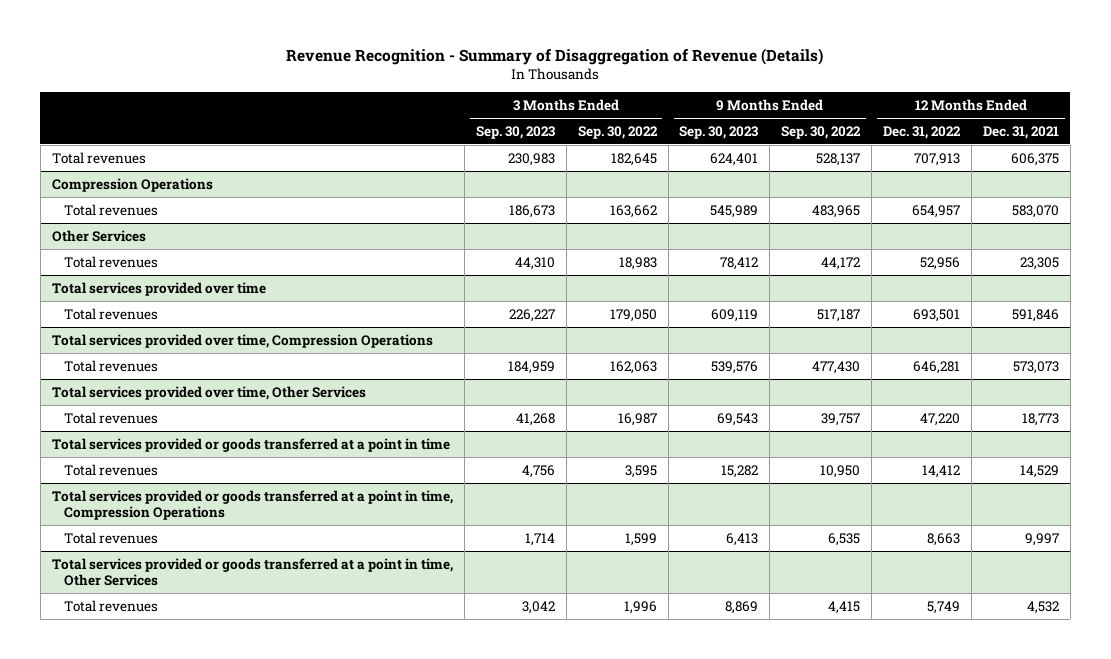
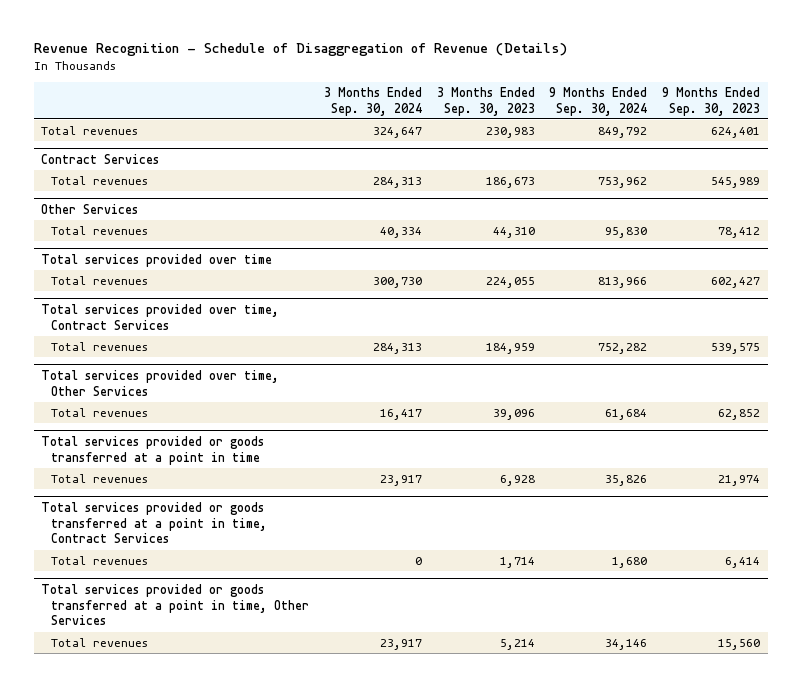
- Revenue Recognition - Summary of Disaggregation of Revenue (Details)
+ Revenue Recognition - Schedule of Disaggregation of Revenue (Details)
- | 3 Months Ended Sep. 30, 2023 | 3 Months Ended Sep. 30, 2022 | 9 Months Ended Sep. 30, 2023 | 9 Months Ended Sep. 30, 2022 | 12 Months Ended Dec. 31, 2022 | 12 Months Ended Dec. 31, 2021
+ | 3 Months Ended Sep. 30, 2024 | 3 Months Ended Sep. 30, 2023 | 9 Months Ended Sep. 30, 2024 | 9 Months Ended Sep. 30, 2023
- Compression Operations
+ Contract Services
@ Total services provided over time
- Total revenues | 226,227 | 179,050 | 609,119 | 517,187 | 693,501 | 591,846
- Total services provided over time, Compression Operations
- Total revenues | 184,959 | 162,063 | 539,576 | 477,430 | 646,281 | 573,073
@ Total services provided over time
+ Total revenues | 300,730 | 224,055 | 813,966 | 602,427
+ Total services provided over time, Contract Services
+ Total revenues | 284,313 | 184,959 | 752,282 | 539,575
@ Total services provided over time, Other Services
- Total revenues | 41,268 | 16,987 | 69,543 | 39,757 | 47,220 | 18,773
+ Total revenues | 16,417 | 39,096 | 61,684 | 62,852
@ Total services provided or goods transferred at a point in time
- Total revenues | 4,756 | 3,595 | 15,282 | 10,950 | 14,412 | 14,529
- Total services provided or goods transferred at a point in time, Compression Operations
- Total revenues | 1,714 | 1,599 | 6,413 | 6,535 | 8,663 | 9,997
@ Total services provided or goods transferred at a point in time
+ Total revenues | 23,917 | 6,928 | 35,826 | 21,974
+ Total services provided or goods transferred at a point in time, Contract Services
+ Total revenues | 0 | 1,714 | 1,680 | 6,414
@ Total services provided or goods transferred at a point in time, Other Services
- Total revenues | 3,042 | 1,996 | 8,869 | 4,415 | 5,749 | 4,532
+ Total revenues | 23,917 | 5,214 | 34,146 | 15,560

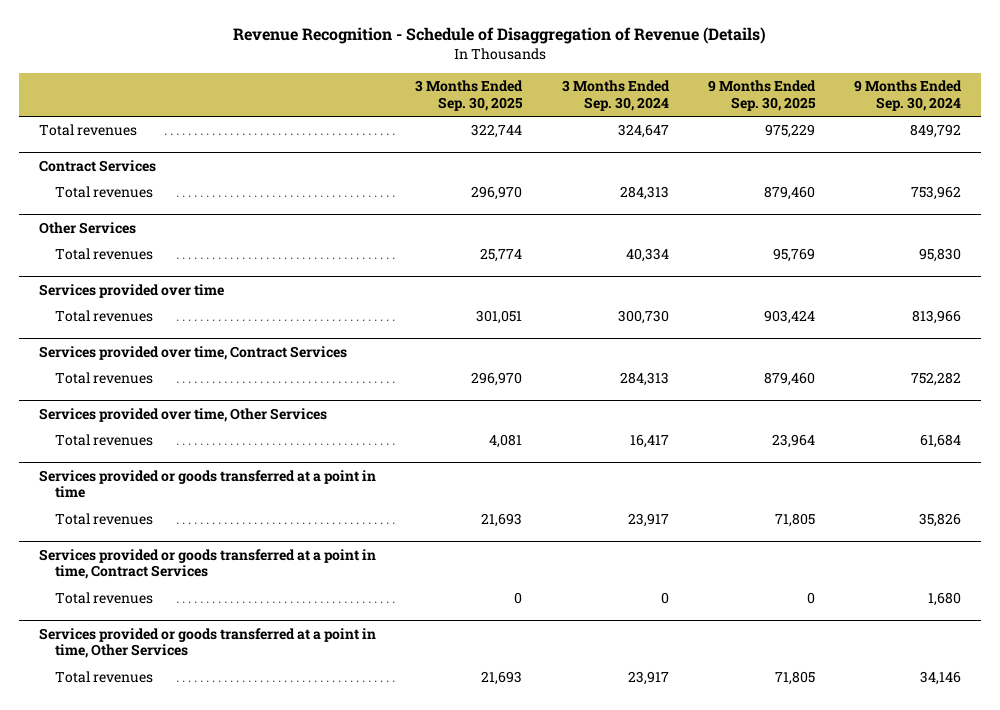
- | 3 Months Ended Sep. 30, 2024 | 3 Months Ended Sep. 30, 2023 | 9 Months Ended Sep. 30, 2024 | 9 Months Ended Sep. 30, 2023
+ | 3 Months Ended Sep. 30, 2025 | 3 Months Ended Sep. 30, 2024 | 9 Months Ended Sep. 30, 2025 | 9 Months Ended Sep. 30, 2024
- Total services provided over time
+ Services provided over time
- Total services provided over time, Contract Services
+ Services provided over time, Contract Services
- Total services provided over time, Other Services
+ Services provided over time, Other Services
- Total services provided or goods transferred at a point in time
+ Services provided or goods transferred at a point in time
- Total services provided or goods transferred at a point in time, Contract Services
+ Services provided or goods transferred at a point in time, Contract Services
- Total services provided or goods transferred at a point in time, Other Services
+ Services provided or goods transferred at a point in time, Other Services

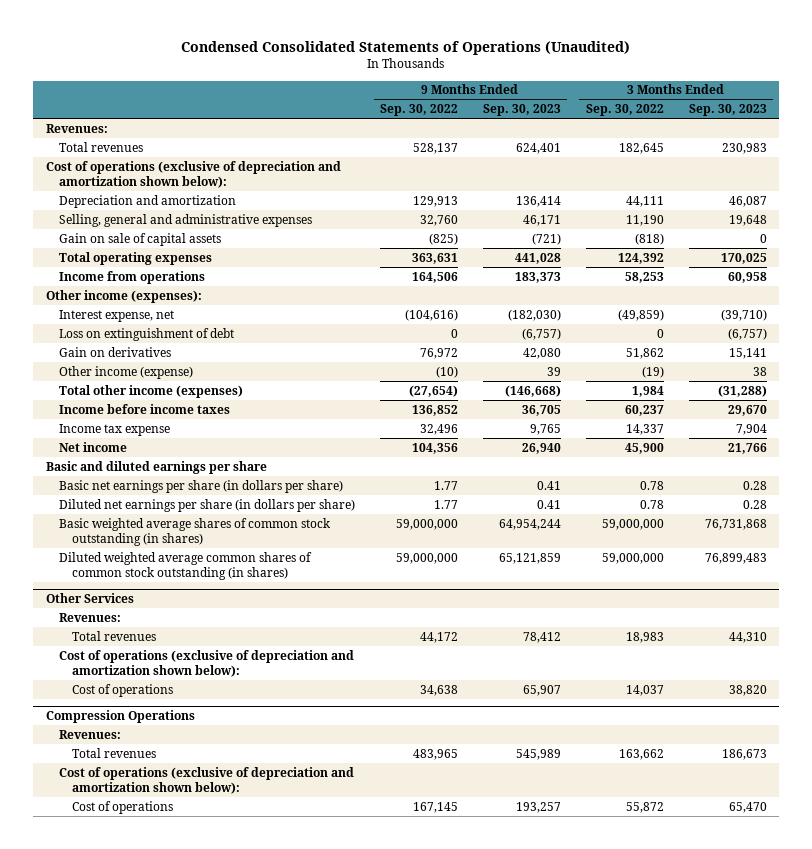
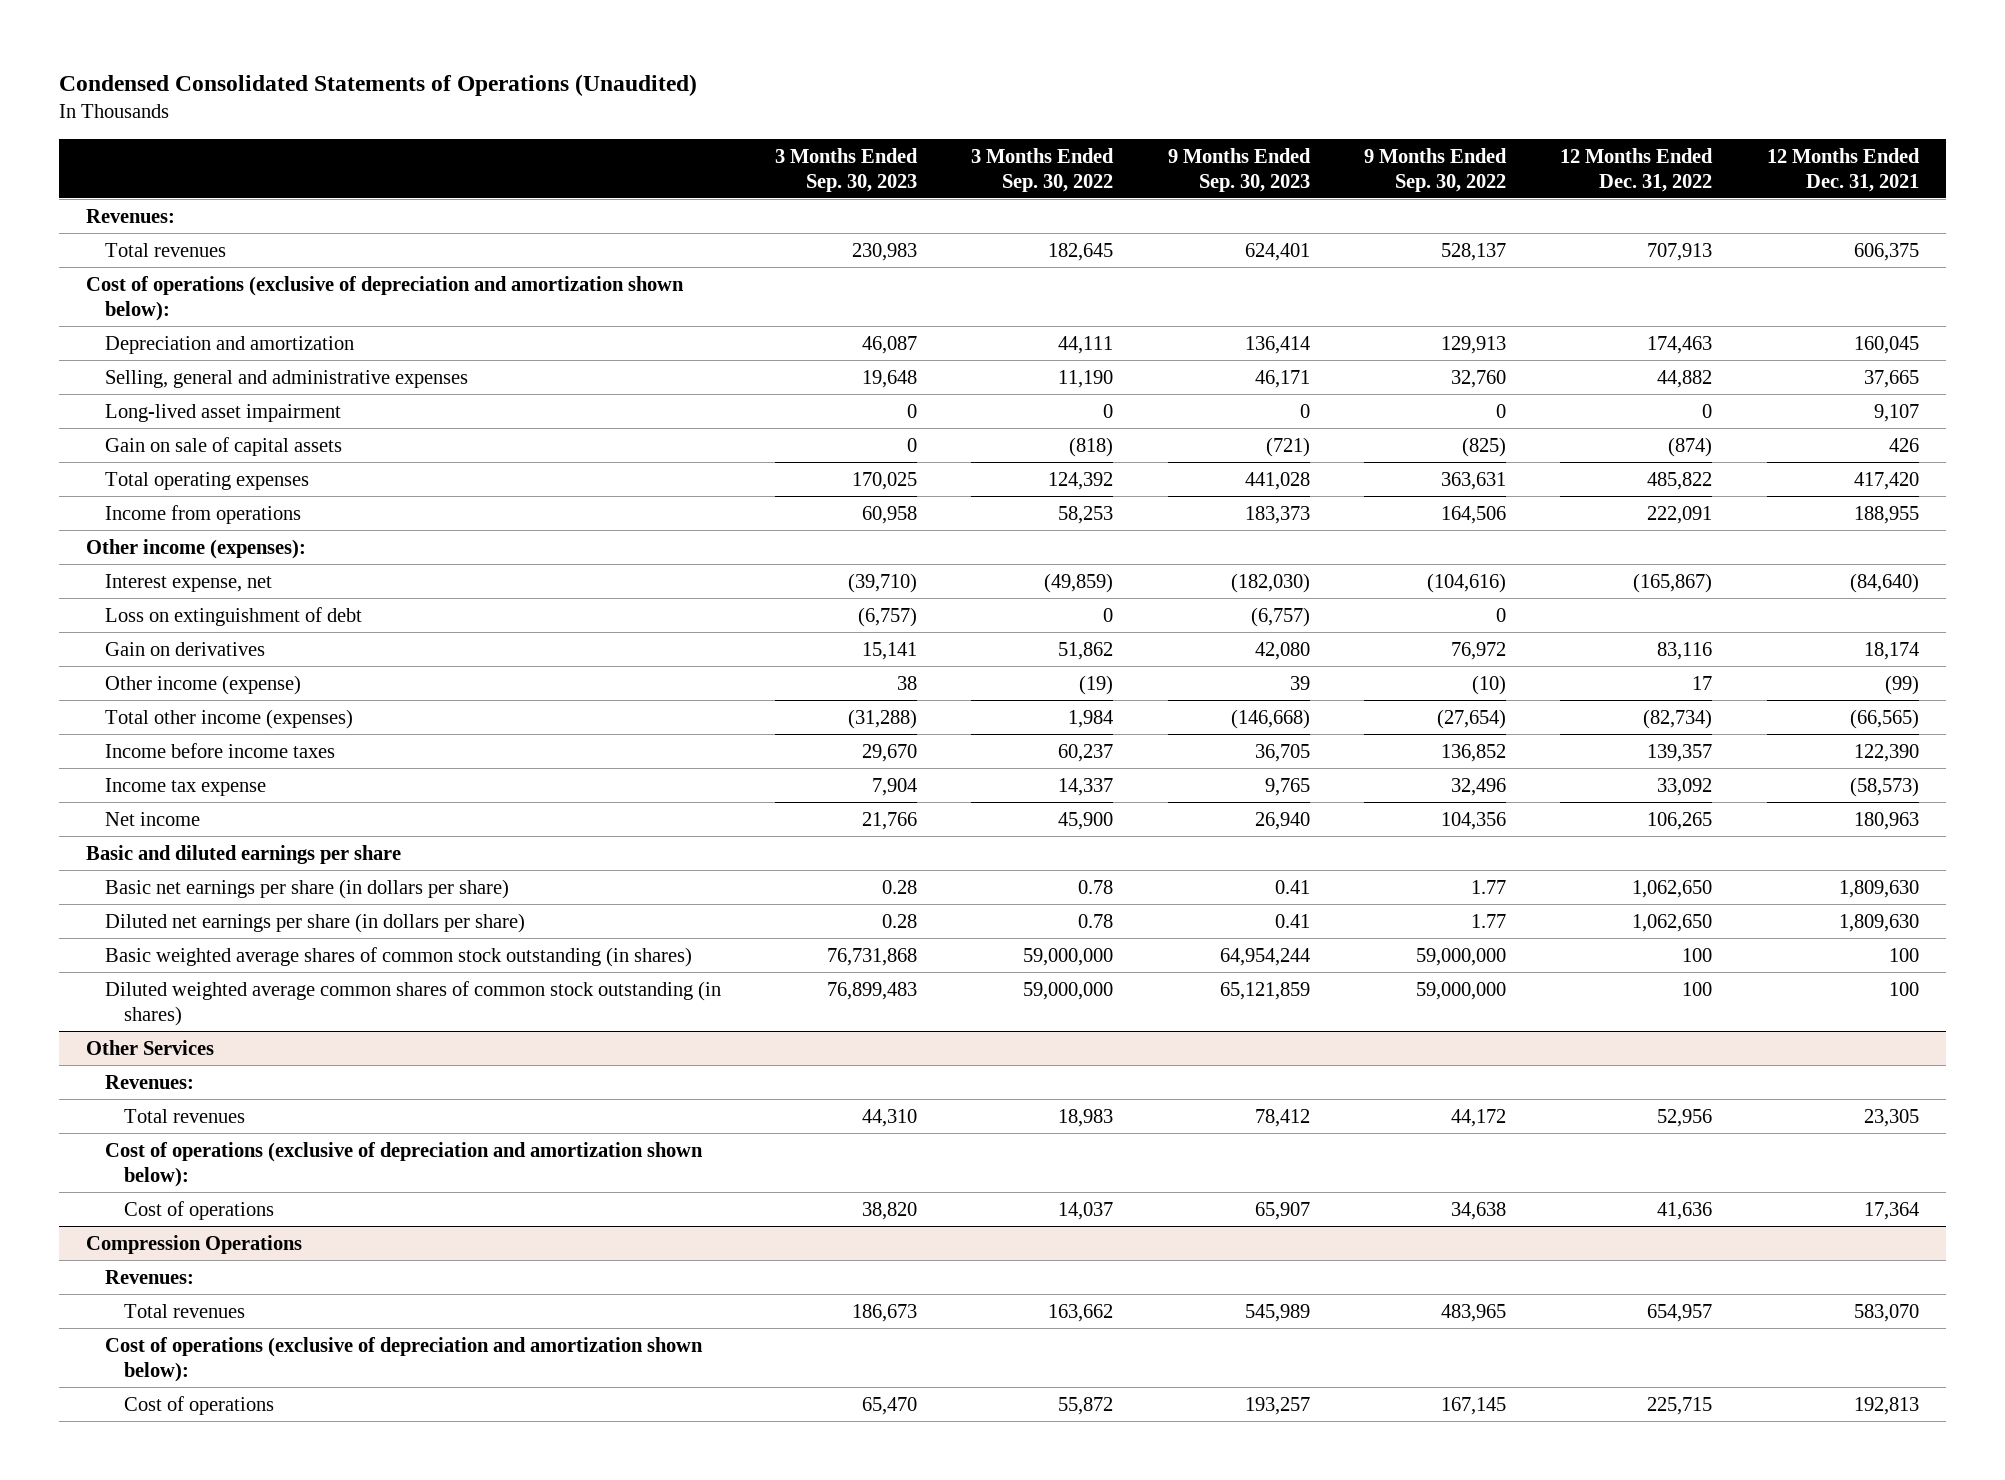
- | 9 Months Ended Sep. 30, 2022 | 9 Months Ended Sep. 30, 2023 | 3 Months Ended Sep. 30, 2022 | 3 Months Ended Sep. 30, 2023
+ | 3 Months Ended Sep. 30, 2023 | 3 Months Ended Sep. 30, 2022 | 9 Months Ended Sep. 30, 2023 | 9 Months Ended Sep. 30, 2022 | 12 Months Ended Dec. 31, 2022 | 12 Months Ended Dec. 31, 2021
+ Long-lived asset impairment | 0 | 0 | 0 | 0 | 0 | 9,107

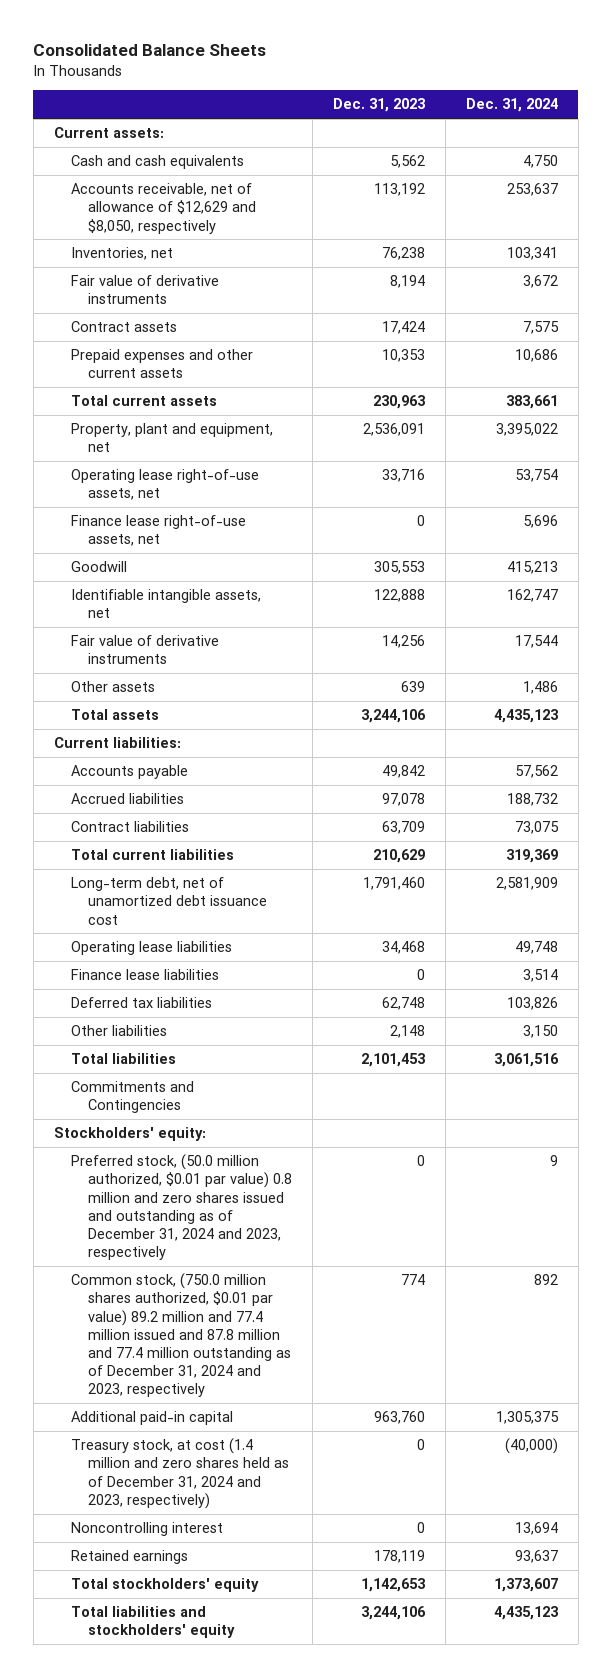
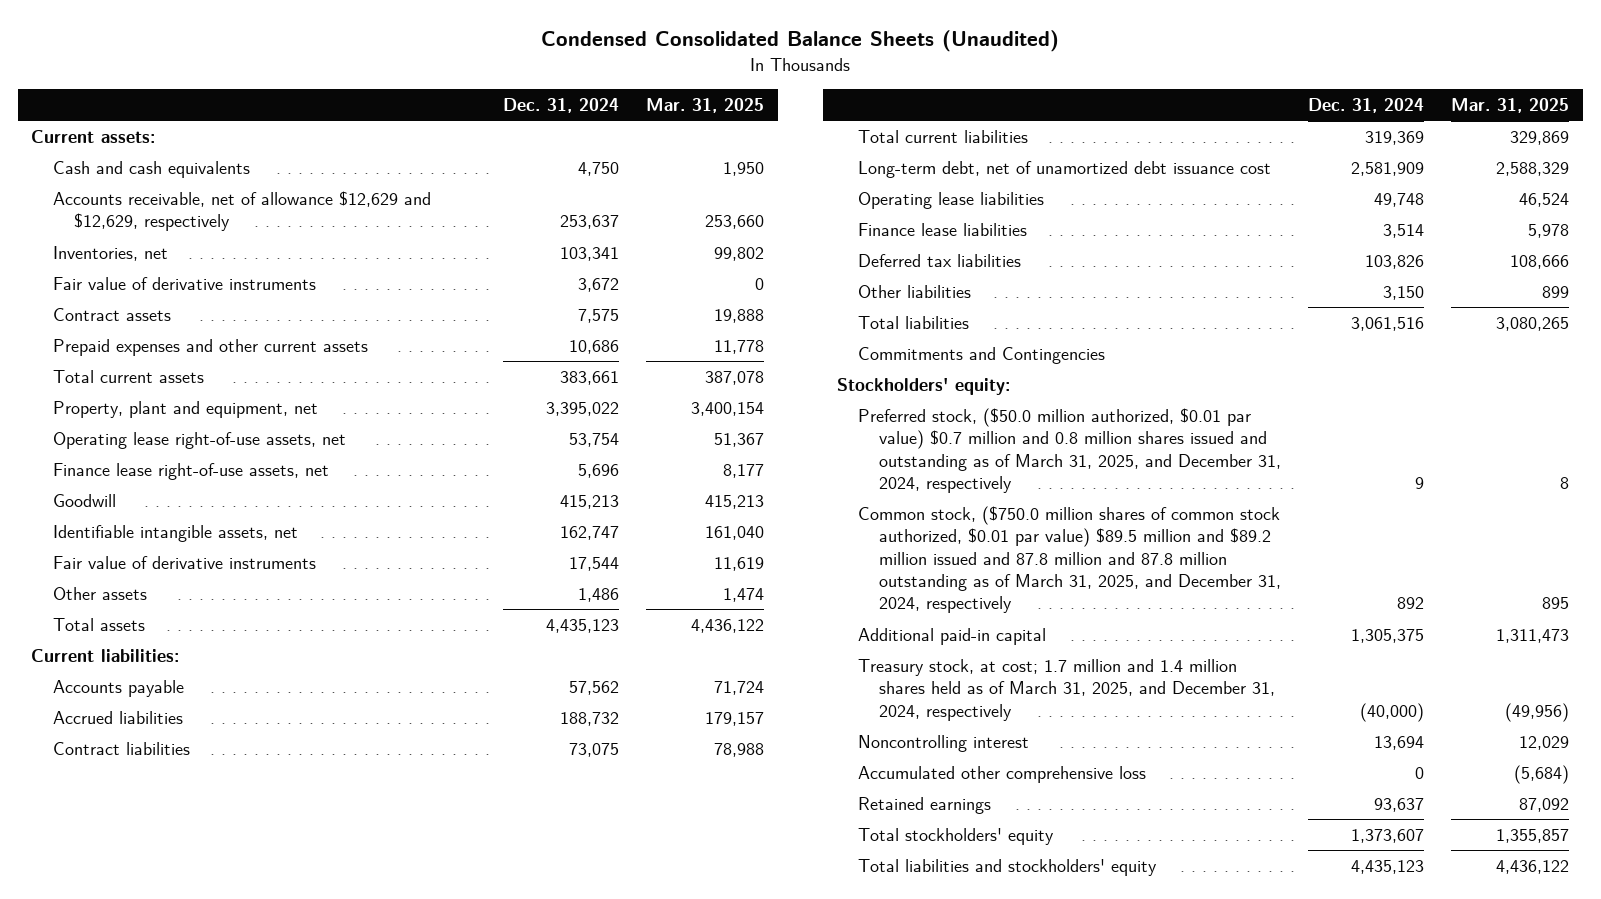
- Consolidated Balance Sheets
+ Condensed Consolidated Balance Sheets (Unaudited)
- | Dec. 31, 2023 | Dec. 31, 2024
+ | Dec. 31, 2024 | Mar. 31, 2025
- Accounts receivable, net of allowance of $12,629 and $8,050, respectively | 113,192 | 253,637
+ Accounts receivable, net of allowance $12,629 and $12,629, respectively | 253,637 | 253,660
- Preferred stock, (50.0 million authorized, $0.01 par value) 0.8 million and zero shares issued and outstanding as of December 31, 2024 and 2023, respectively | 0 | 9
- Common stock, (750.0 million shares authorized, $0.01 par value) 89.2 million and 77.4 million issued and 87.8 million and 77.4 million outstanding as of December 31, 2024 and 2023, respectively | 774 | 892
+ Preferred stock, ($50.0 million authorized, $0.01 par value) $0.7 million and 0.8 million shares issued and outstanding as of March 31, 2025, and December 31, 2024, respectively | 9 | 8
+ Common stock, ($750.0 million shares of common stock authorized, $0.01 par value) $89.5 million and $89.2 million issued and 87.8 million and 87.8 million outstanding as of March 31, 2025, and December 31, 2024, respectively | 892 | 895
- Treasury stock, at cost (1.4 million and zero shares held as of December 31, 2024 and 2023, respectively) | 0 | (40,000)
+ Treasury stock, at cost; 1.7 million and 1.4 million shares held as of March 31, 2025, and December 31, 2024, respectively | (40,000) | (49,956)
+ Accumulated other comprehensive loss | 0 | (5,684)

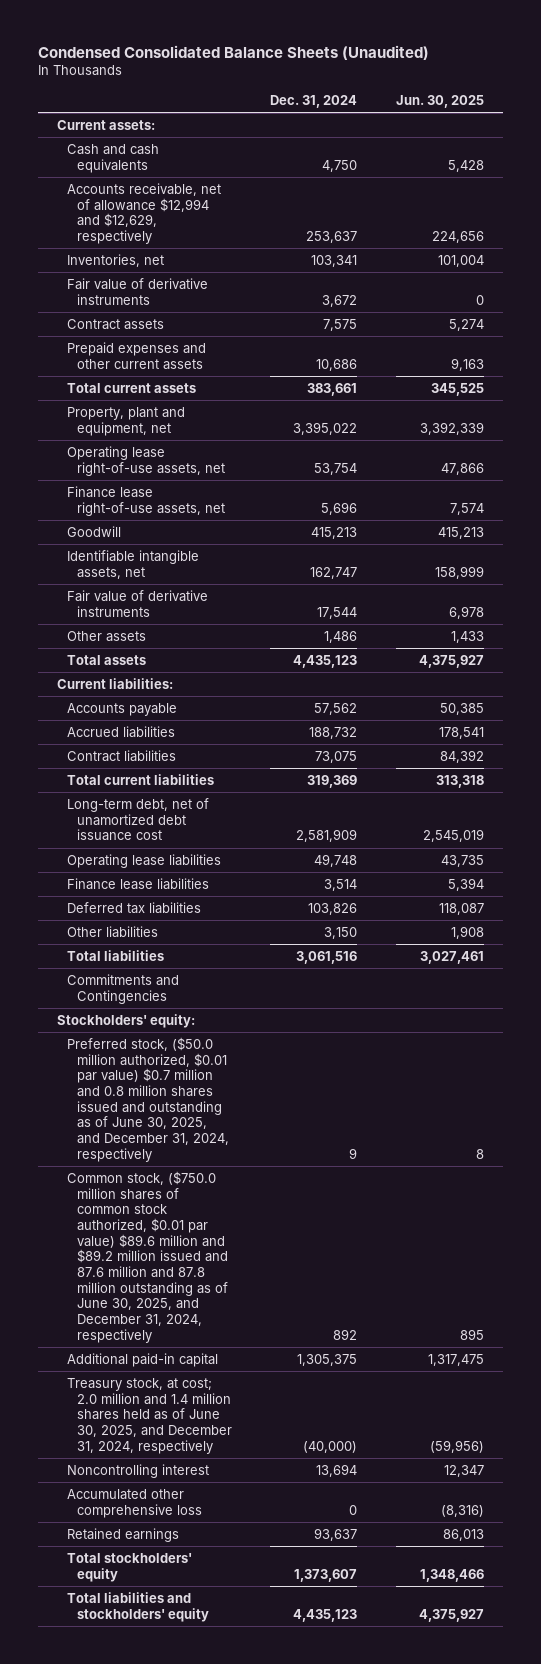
- | Dec. 31, 2024 | Mar. 31, 2025
+ | Dec. 31, 2024 | Jun. 30, 2025
- Accounts receivable, net of allowance $12,629 and $12,629, respectively | 253,637 | 253,660
+ Accounts receivable, net of allowance $12,994 and $12,629, respectively | 253,637 | 224,656
- Preferred stock, ($50.0 million authorized, $0.01 par value) $0.7 million and 0.8 million shares issued and outstanding as of March 31, 2025, and December 31, 2024, respectively | 9 | 8
- Common stock, ($750.0 million shares of common stock authorized, $0.01 par value) $89.5 million and $89.2 million issued and 87.8 million and 87.8 million outstanding as of March 31, 2025, and December 31, 2024, respectively | 892 | 895
+ Preferred stock, ($50.0 million authorized, $0.01 par value) $0.7 million and 0.8 million shares issued and outstanding as of June 30, 2025, and December 31, 2024, respectively | 9 | 8
+ Common stock, ($750.0 million shares of common stock authorized, $0.01 par value) $89.6 million and $89.2 million issued and 87.6 million and 87.8 million outstanding as of June 30, 2025, and December 31, 2024, respectively | 892 | 895
- Treasury stock, at cost; 1.7 million and 1.4 million shares held as of March 31, 2025, and December 31, 2024, respectively | (40,000) | (49,956)
+ Treasury stock, at cost; 2.0 million and 1.4 million shares held as of June 30, 2025, and December 31, 2024, respectively | (40,000) | (59,956)

